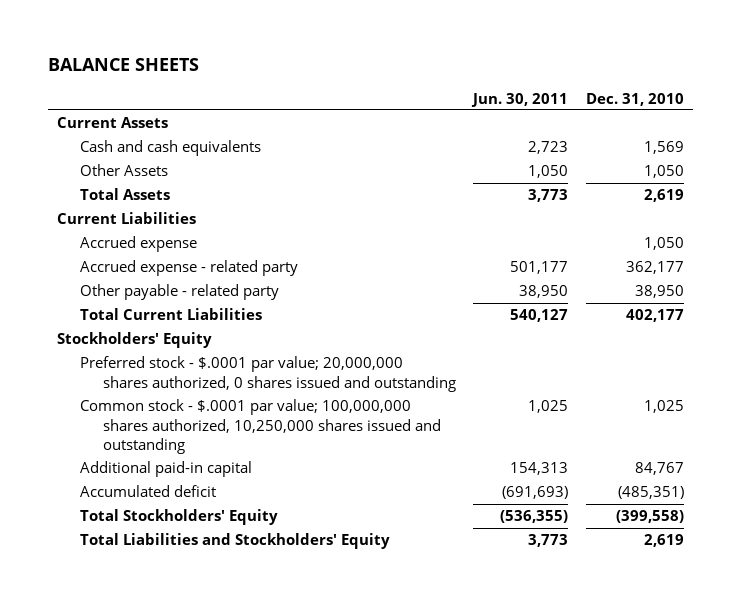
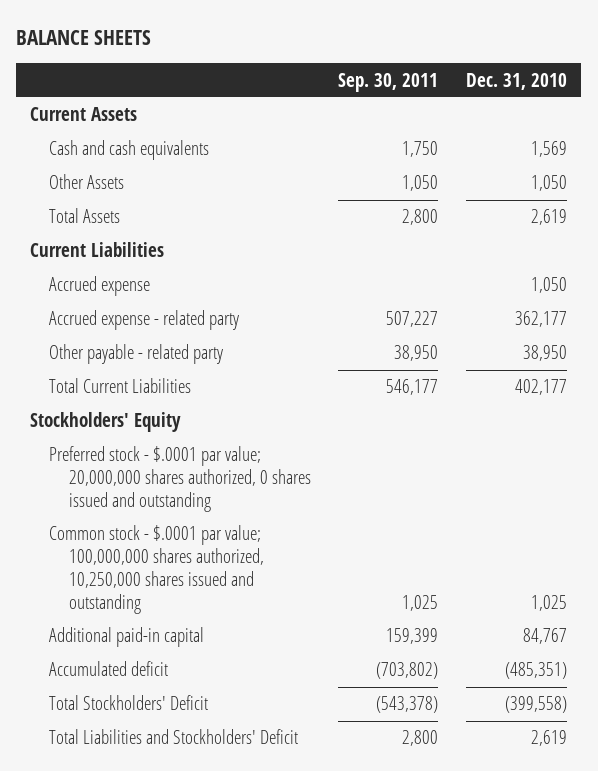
- | Jun. 30, 2011 | Dec. 31, 2010
+ | Sep. 30, 2011 | Dec. 31, 2010
- Total Stockholders' Equity | (536,355) | (399,558)
- Total Liabilities and Stockholders' Equity | 3,773 | 2,619
+ Total Stockholders' Deficit | (543,378) | (399,558)
+ Total Liabilities and Stockholders' Deficit | 2,800 | 2,619

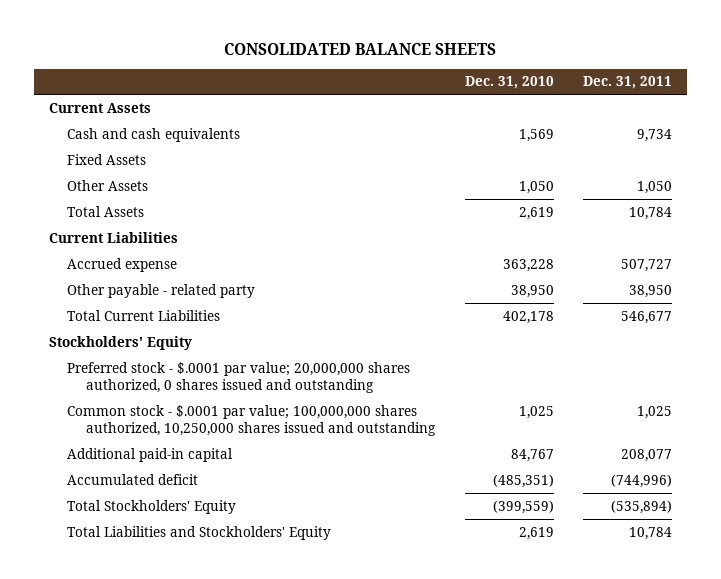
- BALANCE SHEETS
+ CONSOLIDATED BALANCE SHEETS
- | Sep. 30, 2011 | Dec. 31, 2010
+ | Dec. 31, 2010 | Dec. 31, 2011
+ Fixed Assets
- Accrued expense | | 1,050
- Accrued expense - related party | 507,227 | 362,177
+ Accrued expense | 363,228 | 507,727
- Total Current Liabilities | 546,177 | 402,177
+ Total Current Liabilities | 402,178 | 546,677
- Total Stockholders' Deficit | (543,378) | (399,558)
- Total Liabilities and Stockholders' Deficit | 2,800 | 2,619
+ Total Stockholders' Equity | (399,559) | (535,894)
+ Total Liabilities and Stockholders' Equity | 2,619 | 10,784

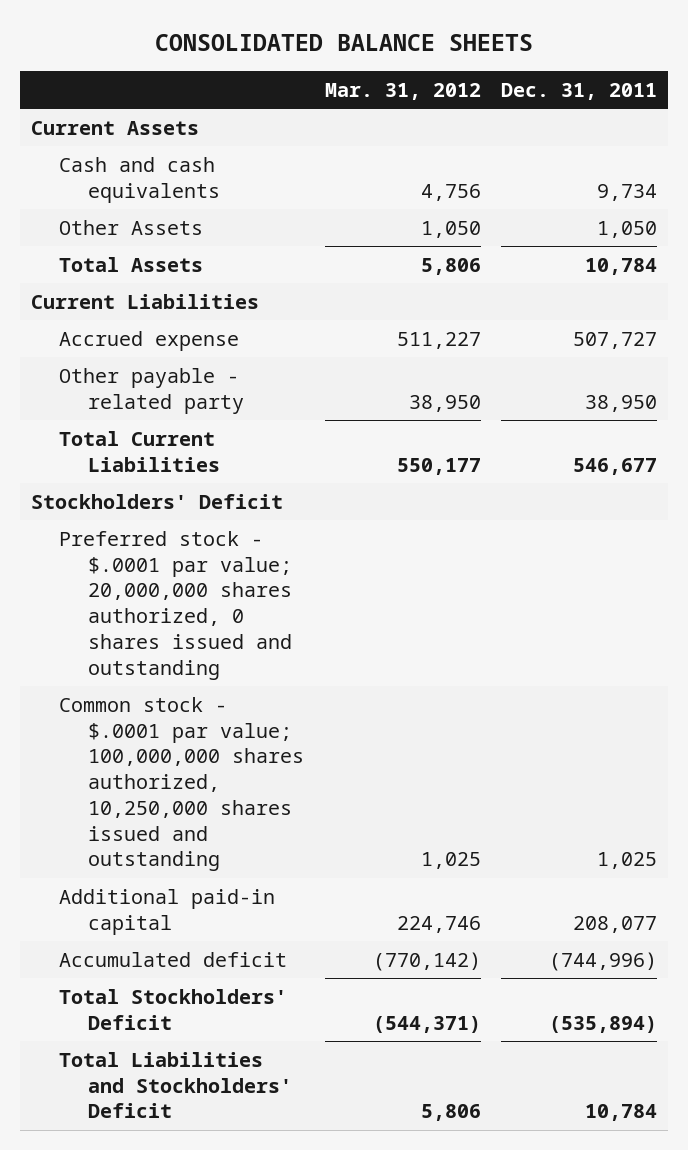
- | Dec. 31, 2010 | Dec. 31, 2011
+ | Mar. 31, 2012 | Dec. 31, 2011
- Fixed Assets
- Stockholders' Equity
+ Stockholders' Deficit
- Total Stockholders' Equity | (399,559) | (535,894)
- Total Liabilities and Stockholders' Equity | 2,619 | 10,784
+ Total Stockholders' Deficit | (544,371) | (535,894)
+ Total Liabilities and Stockholders' Deficit | 5,806 | 10,784

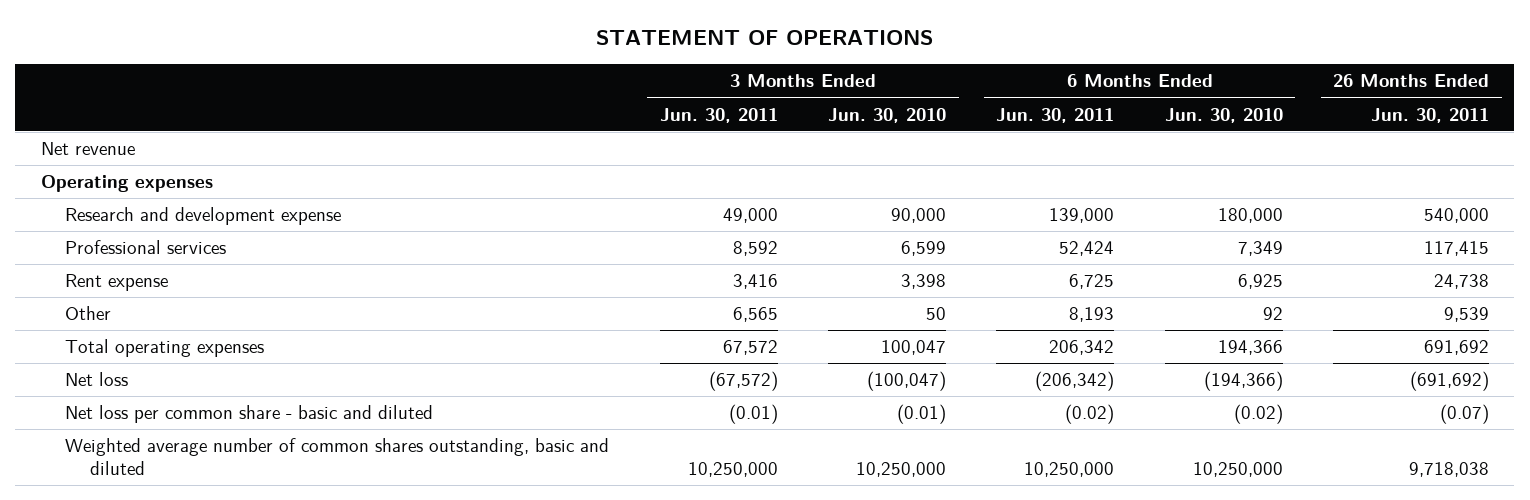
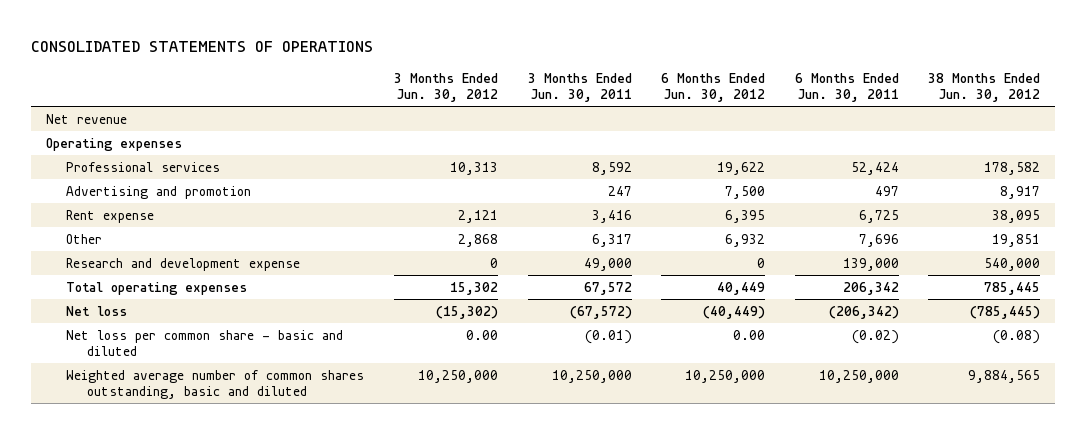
- STATEMENT OF OPERATIONS
+ CONSOLIDATED STATEMENTS OF OPERATIONS
- | 3 Months Ended Jun. 30, 2011 | 3 Months Ended Jun. 30, 2010 | 6 Months Ended Jun. 30, 2011 | 6 Months Ended Jun. 30, 2010 | 26 Months Ended Jun. 30, 2011
+ | 3 Months Ended Jun. 30, 2012 | 3 Months Ended Jun. 30, 2011 | 6 Months Ended Jun. 30, 2012 | 6 Months Ended Jun. 30, 2011 | 38 Months Ended Jun. 30, 2012
+ Advertising and promotion | | 247 | 7,500 | 497 | 8,917
- Other | 6,565 | 50 | 8,193 | 92 | 9,539
+ Other | 2,868 | 6,317 | 6,932 | 7,696 | 19,851
moved down: Research and development expense | 0 | 49,000 | 0 | 139,000 | 540,000

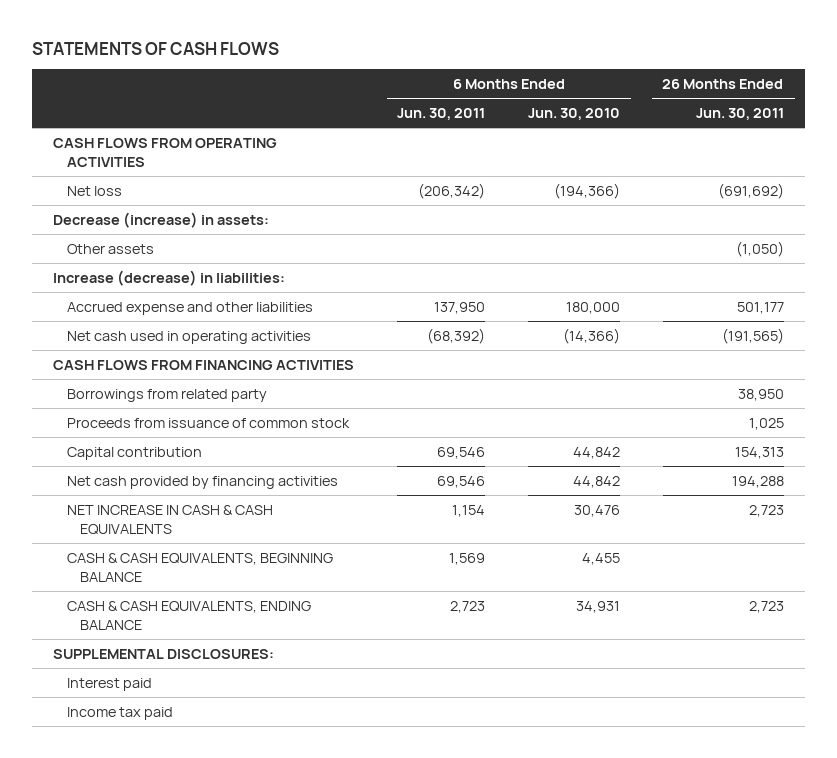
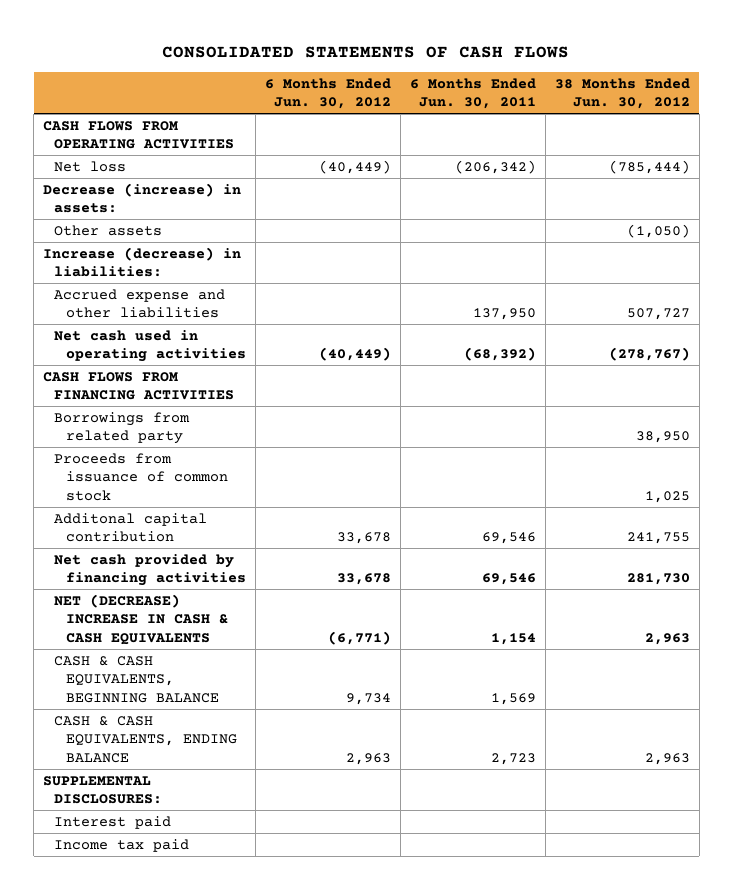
- STATEMENTS OF CASH FLOWS
+ CONSOLIDATED STATEMENTS OF CASH FLOWS
- | 6 Months Ended Jun. 30, 2011 | 6 Months Ended Jun. 30, 2010 | 26 Months Ended Jun. 30, 2011
+ | 6 Months Ended Jun. 30, 2012 | 6 Months Ended Jun. 30, 2011 | 38 Months Ended Jun. 30, 2012
- Capital contribution | 69,546 | 44,842 | 154,313
+ Additonal capital contribution | 33,678 | 69,546 | 241,755
- NET INCREASE IN CASH & CASH EQUIVALENTS | 1,154 | 30,476 | 2,723
+ NET (DECREASE) INCREASE IN CASH & CASH EQUIVALENTS | (6,771) | 1,154 | 2,963

